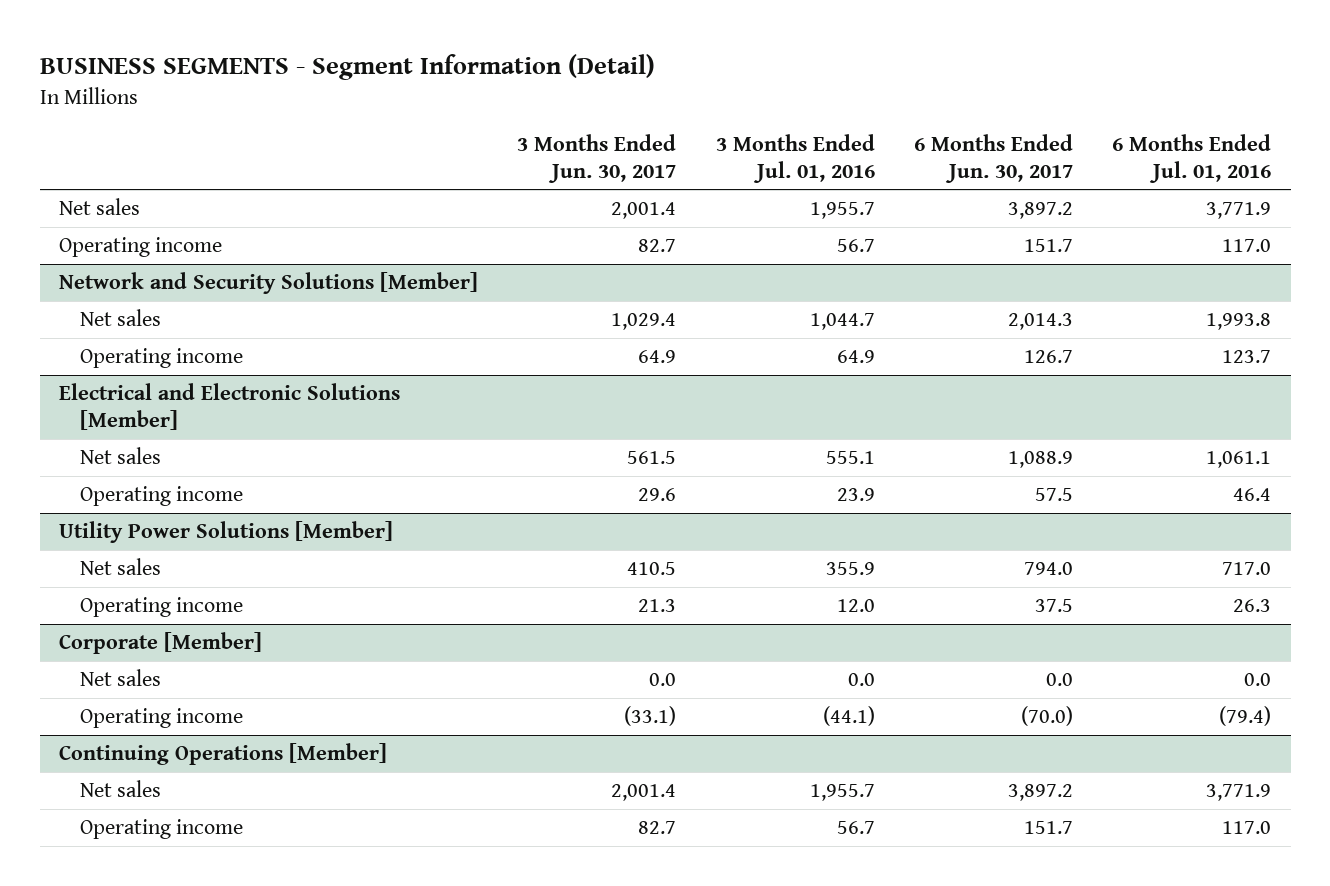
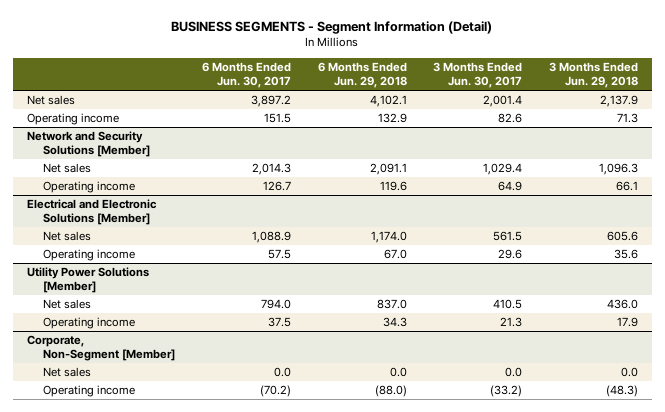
- | 3 Months Ended Jun. 30, 2017 | 3 Months Ended Jul. 01, 2016 | 6 Months Ended Jun. 30, 2017 | 6 Months Ended Jul. 01, 2016
+ | 6 Months Ended Jun. 30, 2017 | 6 Months Ended Jun. 29, 2018 | 3 Months Ended Jun. 30, 2017 | 3 Months Ended Jun. 29, 2018
- Operating income | 82.7 | 56.7 | 151.7 | 117.0
+ Operating income | 151.5 | 132.9 | 82.6 | 71.3
- Corporate [Member]
+ Corporate, Non-Segment [Member]
- Operating income | (33.1) | (44.1) | (70.0) | (79.4)
- Continuing Operations [Member]
- Net sales | 2,001.4 | 1,955.7 | 3,897.2 | 3,771.9
- Operating income | 82.7 | 56.7 | 151.7 | 117.0
+ Operating income | (70.2) | (88.0) | (33.2) | (48.3)

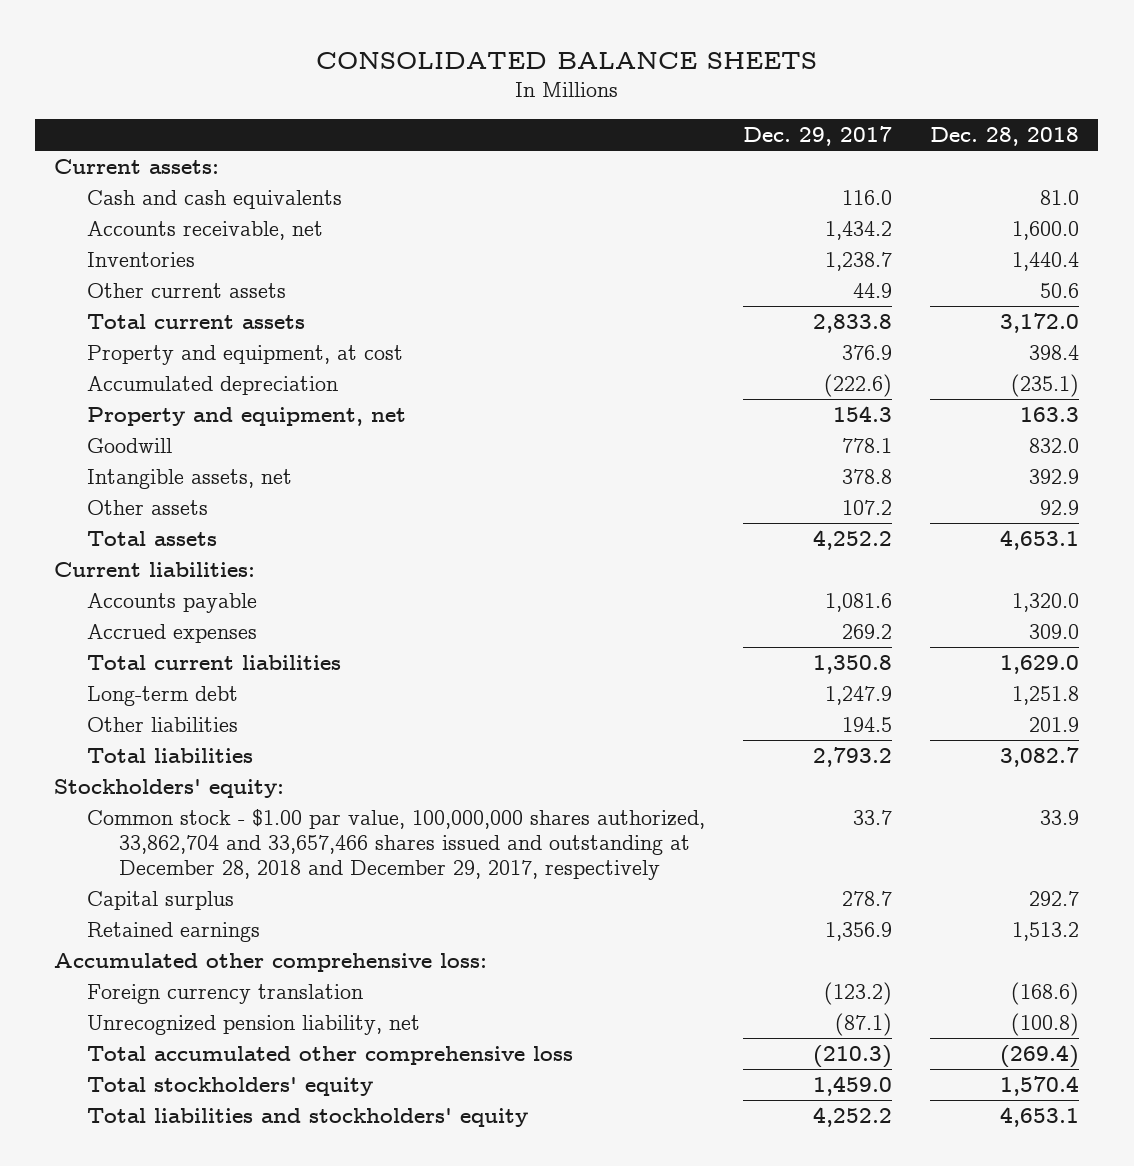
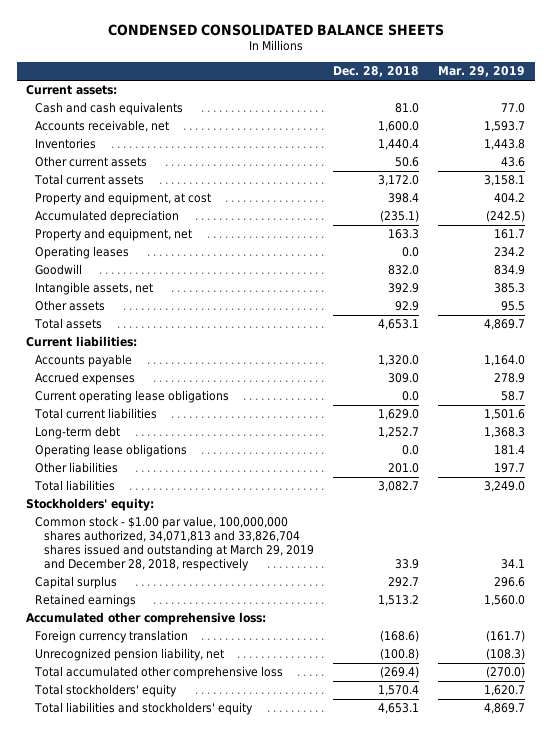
- CONSOLIDATED BALANCE SHEETS
+ CONDENSED CONSOLIDATED BALANCE SHEETS
- | Dec. 29, 2017 | Dec. 28, 2018
+ | Dec. 28, 2018 | Mar. 29, 2019
+ Operating leases | 0.0 | 234.2
+ Current operating lease obligations | 0.0 | 58.7
- Long-term debt | 1,247.9 | 1,251.8
- Other liabilities | 194.5 | 201.9
+ Long-term debt | 1,252.7 | 1,368.3
+ Operating lease obligations | 0.0 | 181.4
+ Other liabilities | 201.0 | 197.7
- Common stock - $1.00 par value, 100,000,000 shares authorized, 33,862,704 and 33,657,466 shares issued and outstanding at December 28, 2018 and December 29, 2017, respectively | 33.7 | 33.9
+ Common stock - $1.00 par value, 100,000,000 shares authorized, 34,071,813 and 33,826,704 shares issued and outstanding at March 29, 2019 and December 28, 2018, respectively | 33.9 | 34.1

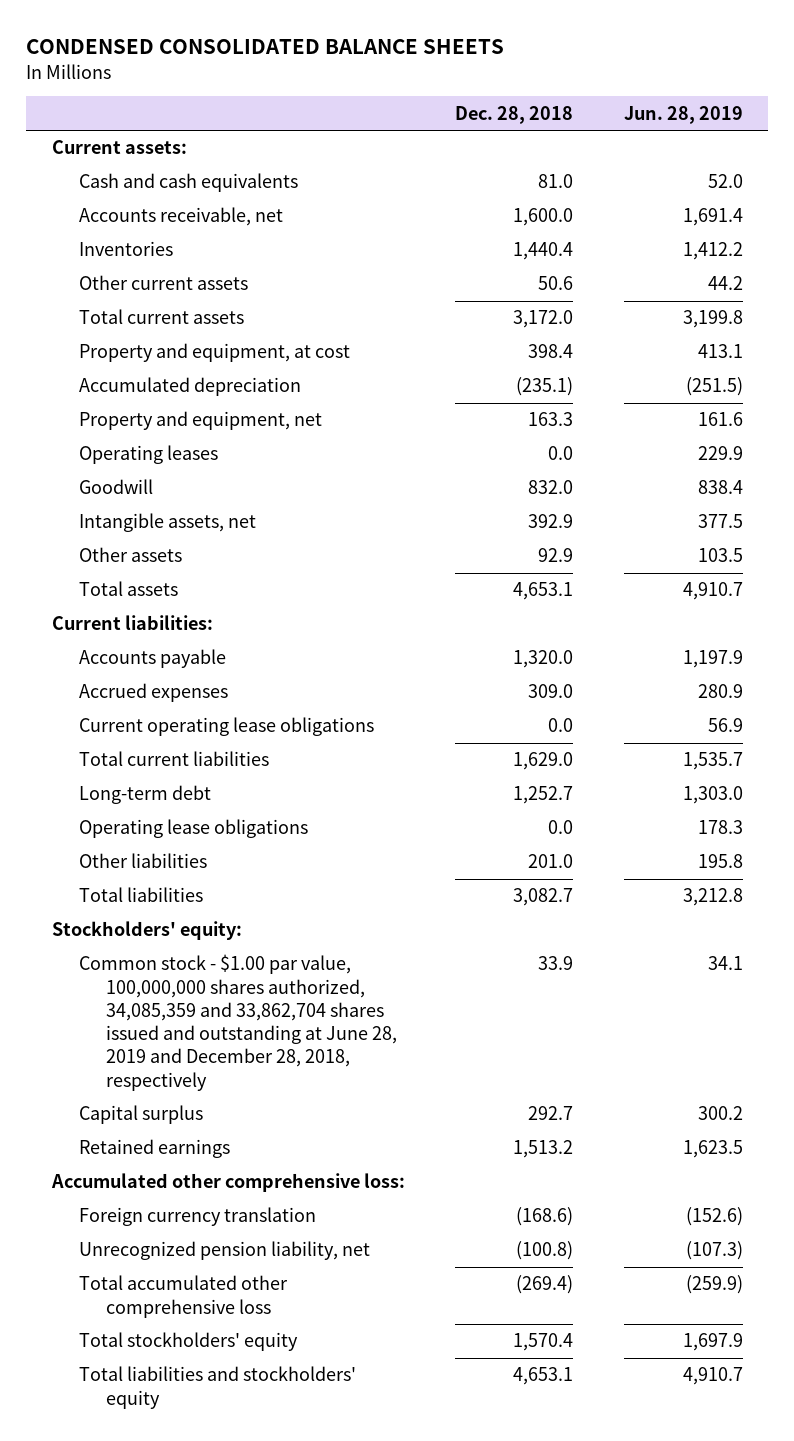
- | Dec. 28, 2018 | Mar. 29, 2019
+ | Dec. 28, 2018 | Jun. 28, 2019
- Common stock - $1.00 par value, 100,000,000 shares authorized, 34,071,813 and 33,826,704 shares issued and outstanding at March 29, 2019 and December 28, 2018, respectively | 33.9 | 34.1
+ Common stock - $1.00 par value, 100,000,000 shares authorized, 34,085,359 and 33,862,704 shares issued and outstanding at June 28, 2019 and December 28, 2018, respectively | 33.9 | 34.1

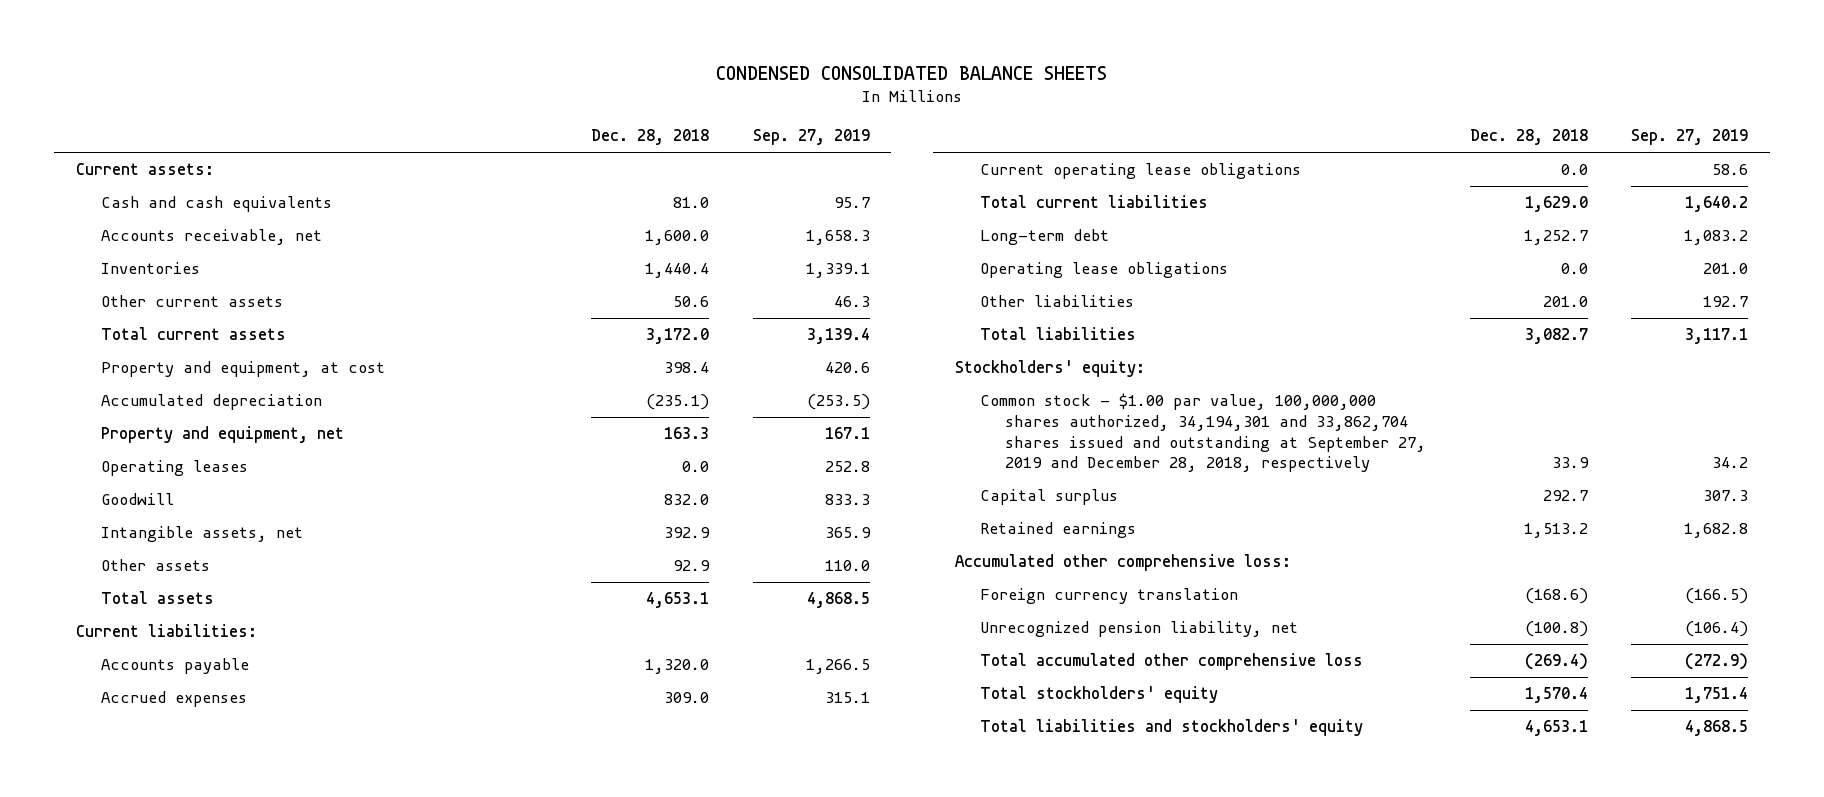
- | Dec. 28, 2018 | Jun. 28, 2019
+ | Dec. 28, 2018 | Sep. 27, 2019
- Common stock - $1.00 par value, 100,000,000 shares authorized, 34,085,359 and 33,862,704 shares issued and outstanding at June 28, 2019 and December 28, 2018, respectively | 33.9 | 34.1
+ Common stock - $1.00 par value, 100,000,000 shares authorized, 34,194,301 and 33,862,704 shares issued and outstanding at September 27, 2019 and December 28, 2018, respectively | 33.9 | 34.2

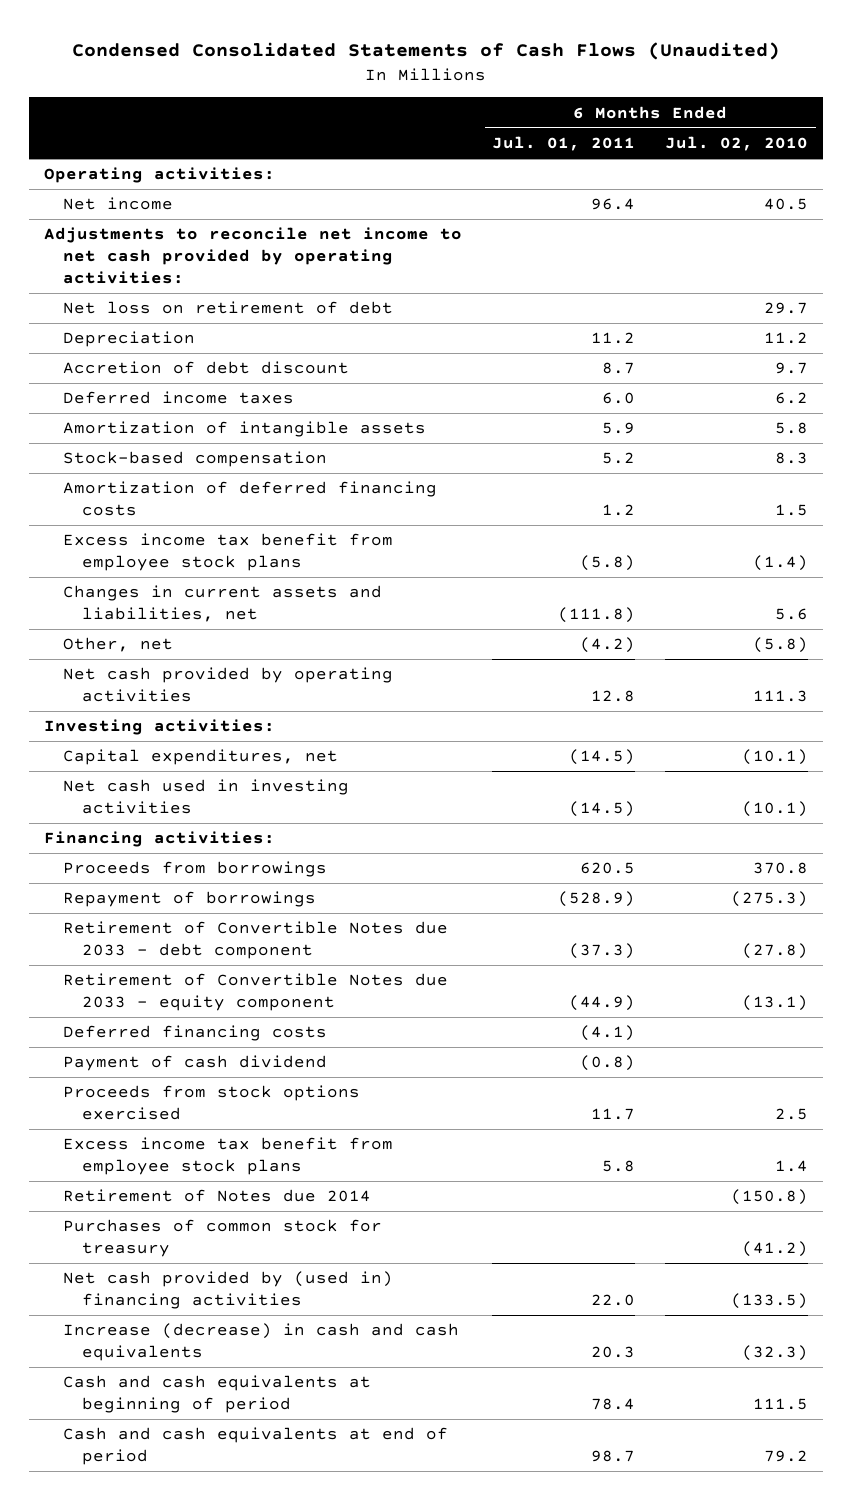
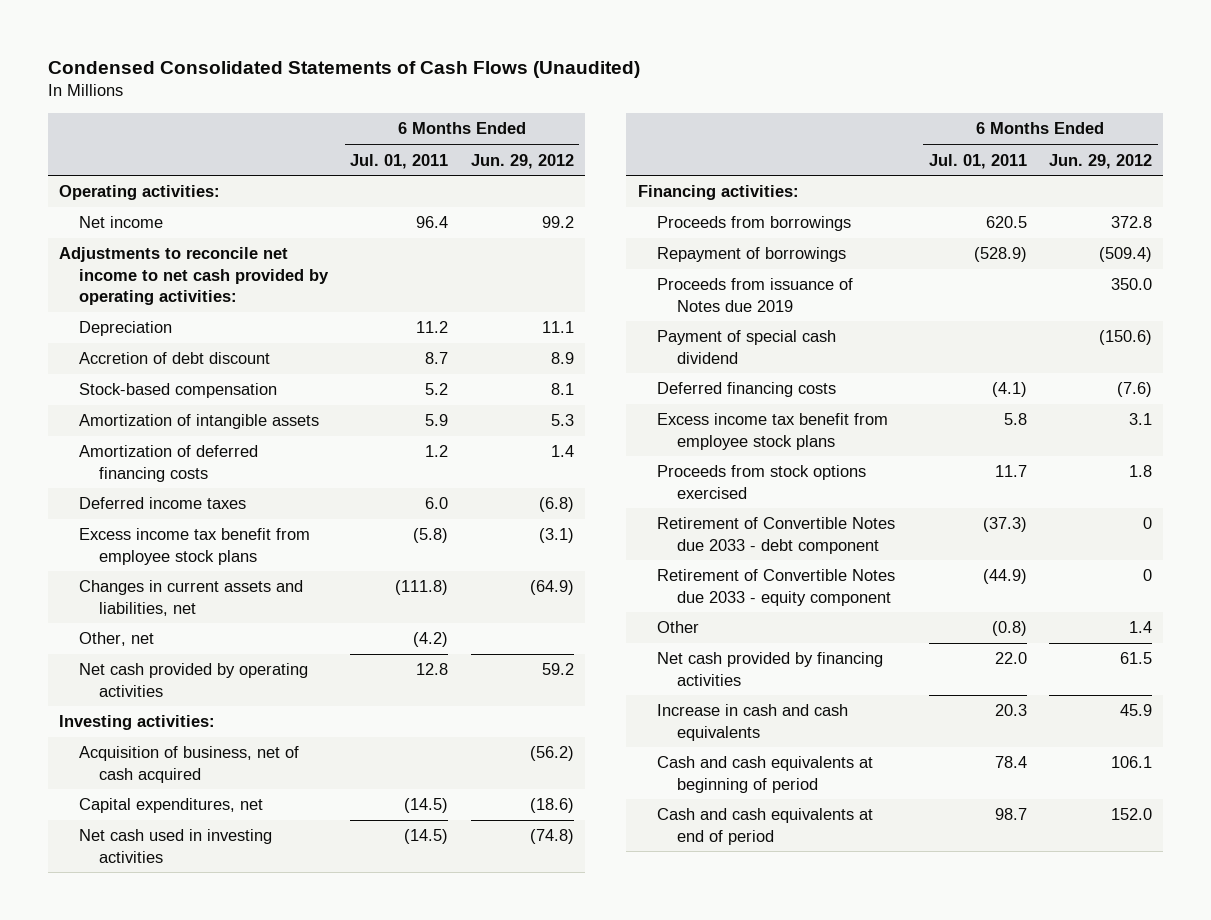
- | 6 Months Ended Jul. 01, 2011 | 6 Months Ended Jul. 02, 2010
+ | 6 Months Ended Jul. 01, 2011 | 6 Months Ended Jun. 29, 2012
- Net loss on retirement of debt | | 29.7
moved down: Amortization of intangible assets | 5.9 | 5.3
moved down: Deferred income taxes | 6.0 | (6.8)
+ Acquisition of business, net of cash acquired | | (56.2)
+ Proceeds from issuance of Notes due 2019 | | 350.0
+ Payment of special cash dividend | | (150.6)
- Payment of cash dividend | (0.8) |
- Retirement of Notes due 2014 | | (150.8)
- Purchases of common stock for treasury | | (41.2)
- Net cash provided by (used in) financing activities | 22.0 | (133.5)
- Increase (decrease) in cash and cash equivalents | 20.3 | (32.3)
moved down: Proceeds from stock options exercised | 11.7 | 1.8
moved down: Retirement of Convertible Notes due 2033 - debt component | (37.3) | 0
moved down: Retirement of Convertible Notes due 2033 - equity component | (44.9) | 0
+ Other | (0.8) | 1.4
+ Net cash provided by financing activities | 22.0 | 61.5
+ Increase in cash and cash equivalents | 20.3 | 45.9

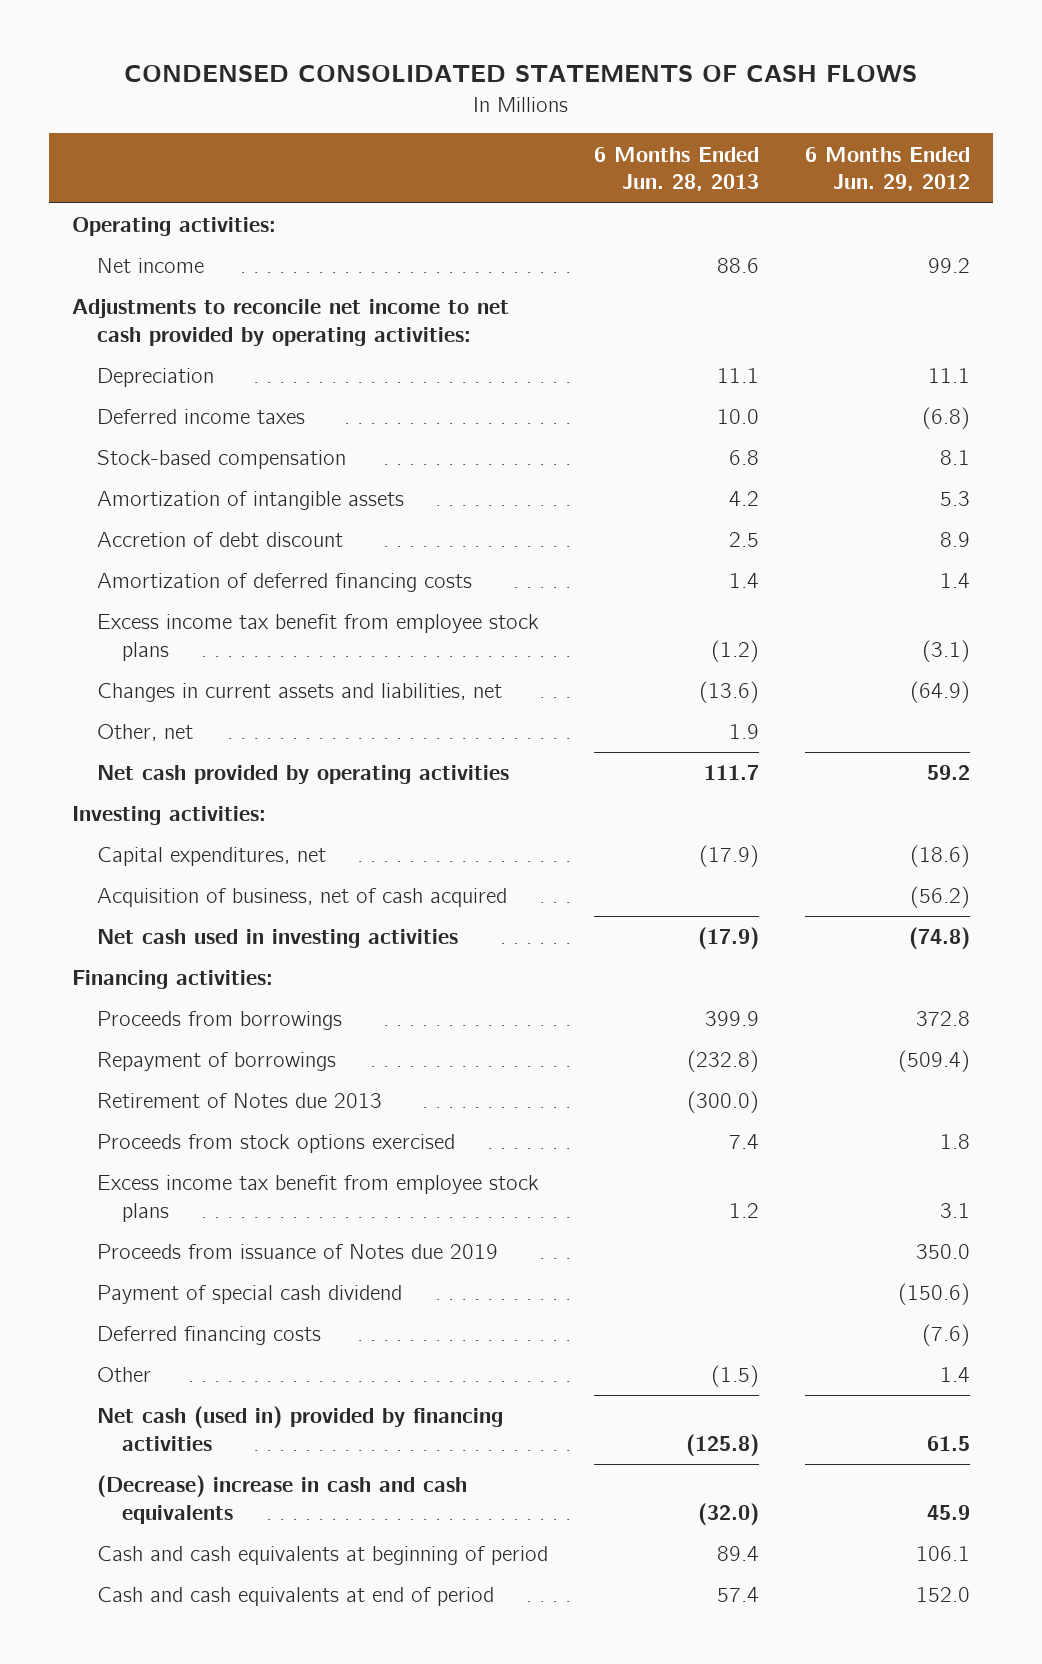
- Condensed Consolidated Statements of Cash Flows (Unaudited)
+ CONDENSED CONSOLIDATED STATEMENTS OF CASH FLOWS
- | 6 Months Ended Jul. 01, 2011 | 6 Months Ended Jun. 29, 2012
+ | 6 Months Ended Jun. 28, 2013 | 6 Months Ended Jun. 29, 2012
moved up: Deferred income taxes | 10.0 | (6.8)
moved down: Accretion of debt discount | 2.5 | 8.9
moved down: Acquisition of business, net of cash acquired | | (56.2)
+ Retirement of Notes due 2013 | (300.0) |
moved up: Proceeds from stock options exercised | 7.4 | 1.8
moved up: Excess income tax benefit from employee stock plans | 1.2 | 3.1
- Retirement of Convertible Notes due 2033 - debt component | (37.3) | 0
- Retirement of Convertible Notes due 2033 - equity component | (44.9) | 0
- Net cash provided by financing activities | 22.0 | 61.5
- Increase in cash and cash equivalents | 20.3 | 45.9
+ Net cash (used in) provided by financing activities | (125.8) | 61.5
+ (Decrease) increase in cash and cash equivalents | (32.0) | 45.9

